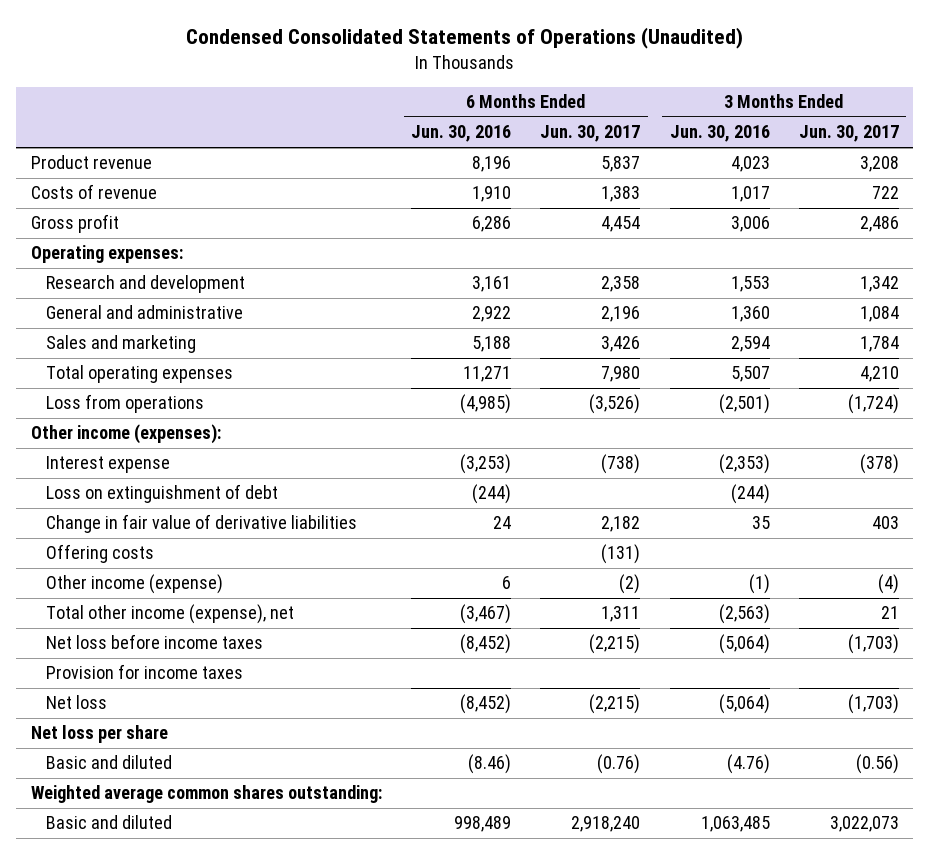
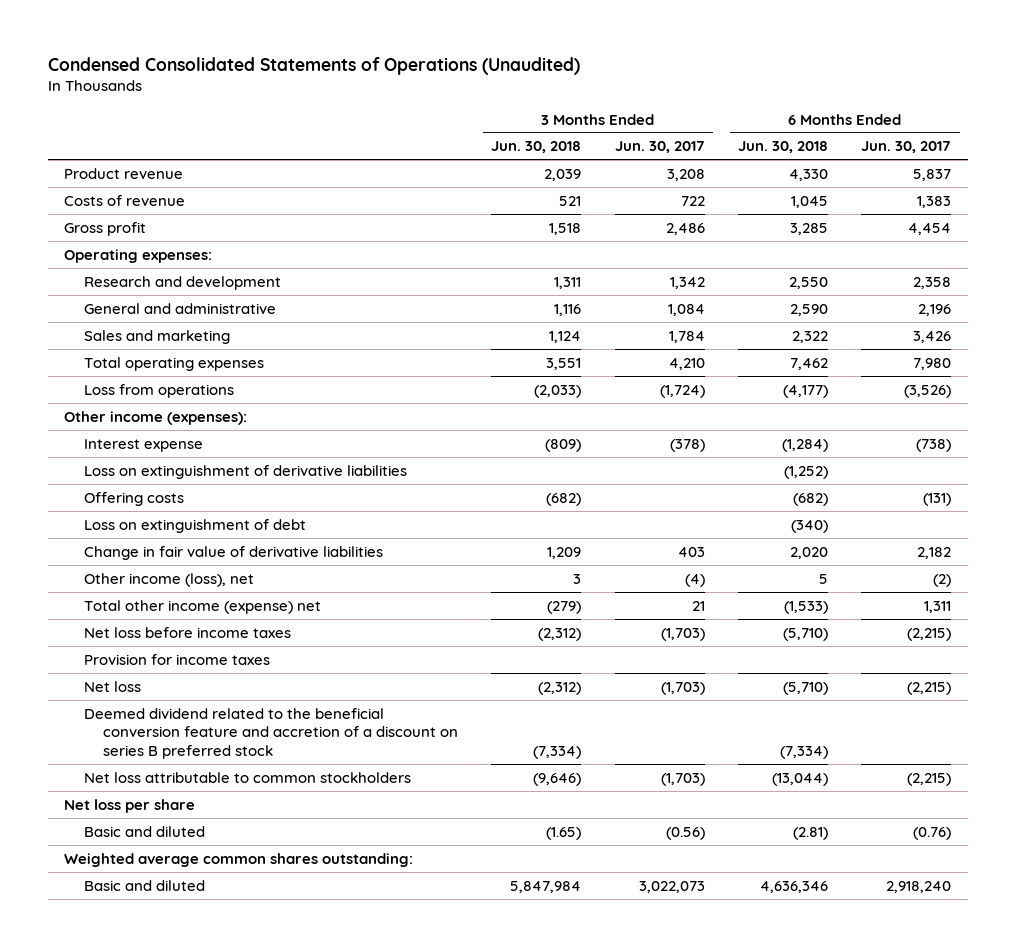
- | 6 Months Ended Jun. 30, 2016 | 6 Months Ended Jun. 30, 2017 | 3 Months Ended Jun. 30, 2016 | 3 Months Ended Jun. 30, 2017
+ | 3 Months Ended Jun. 30, 2018 | 3 Months Ended Jun. 30, 2017 | 6 Months Ended Jun. 30, 2018 | 6 Months Ended Jun. 30, 2017
+ Loss on extinguishment of derivative liabilities | | | (1,252) |
moved up: Offering costs | (682) | | (682) | (131)
- Other income (expense) | 6 | (2) | (1) | (4)
- Total other income (expense), net | (3,467) | 1,311 | (2,563) | 21
+ Other income (loss), net | 3 | (4) | 5 | (2)
+ Total other income (expense) net | (279) | 21 | (1,533) | 1,311
+ Deemed dividend related to the beneficial conversion feature and accretion of a discount on series B preferred stock | (7,334) | | (7,334) |
+ Net loss attributable to common stockholders | (9,646) | (1,703) | (13,044) | (2,215)

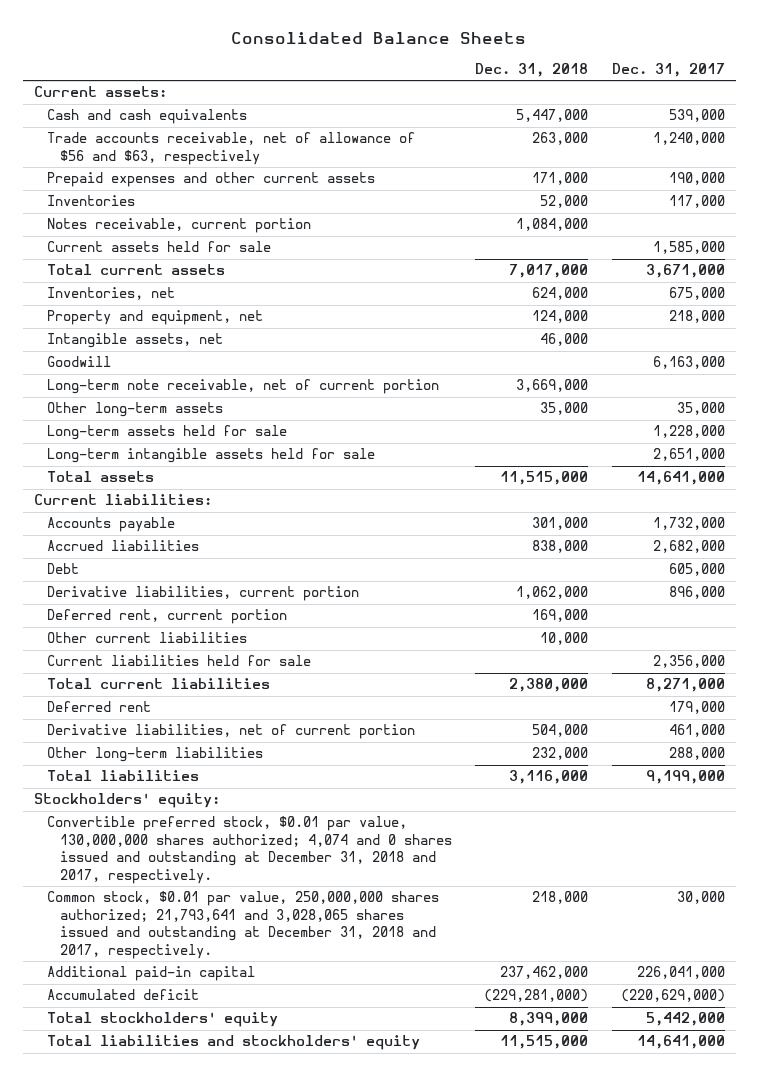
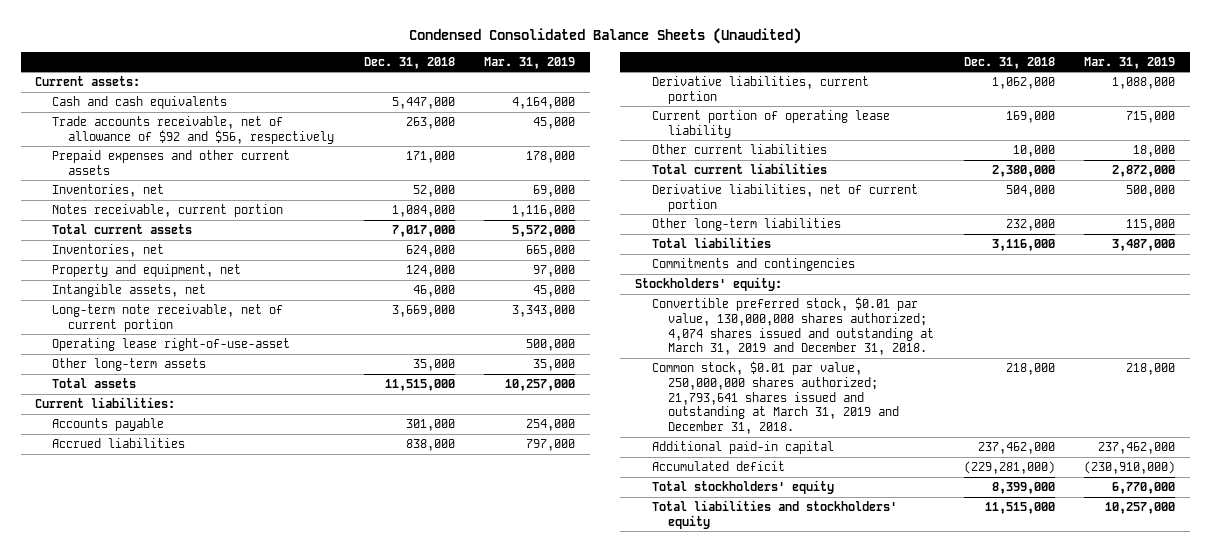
- Consolidated Balance Sheets
+ Condensed Consolidated Balance Sheets (Unaudited)
- | Dec. 31, 2018 | Dec. 31, 2017
+ | Dec. 31, 2018 | Mar. 31, 2019
- Trade accounts receivable, net of allowance of $56 and $63, respectively | 263,000 | 1,240,000
+ Trade accounts receivable, net of allowance of $92 and $56, respectively | 263,000 | 45,000
- Inventories | 52,000 | 117,000
+ Inventories, net | 52,000 | 69,000
- Current assets held for sale | | 1,585,000
- Goodwill | | 6,163,000
+ Operating lease right-of-use-asset | | 500,000
- Long-term assets held for sale | | 1,228,000
- Long-term intangible assets held for sale | | 2,651,000
- Debt | | 605,000
- Deferred rent, current portion | 169,000 |
+ Current portion of operating lease liability | 169,000 | 715,000
- Current liabilities held for sale | | 2,356,000
- Deferred rent | | 179,000
+ Commitments and contingencies
- Convertible preferred stock, $0.01 par value, 130,000,000 shares authorized; 4,074 and 0 shares issued and outstanding at December 31, 2018 and 2017, respectively.
- Common stock, $0.01 par value, 250,000,000 shares authorized; 21,793,641 and 3,028,065 shares issued and outstanding at December 31, 2018 and 2017, respectively. | 218,000 | 30,000
+ Convertible preferred stock, $0.01 par value, 130,000,000 shares authorized; 4,074 shares issued and outstanding at March 31, 2019 and December 31, 2018.
+ Common stock, $0.01 par value, 250,000,000 shares authorized; 21,793,641 shares issued and outstanding at March 31, 2019 and December 31, 2018. | 218,000 | 218,000

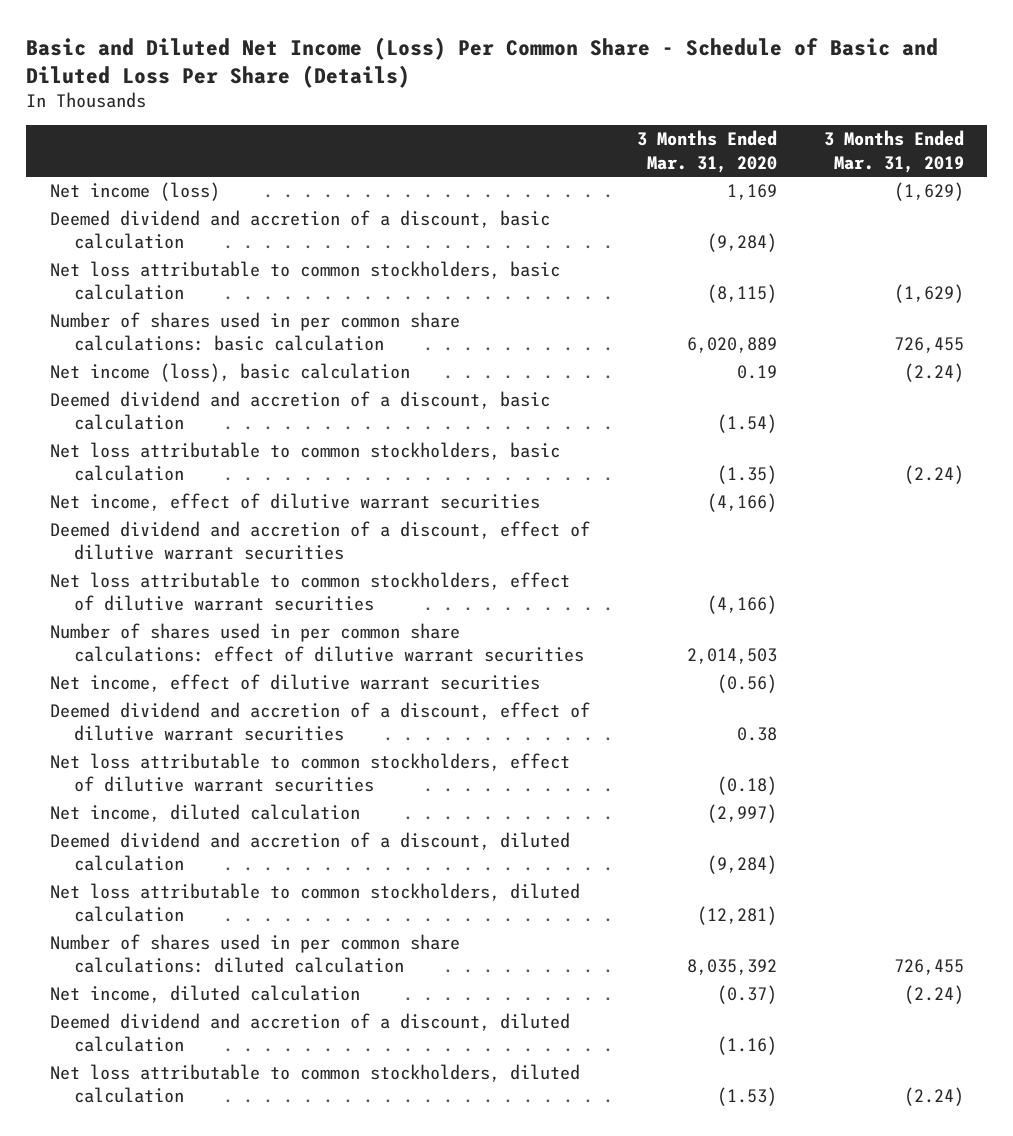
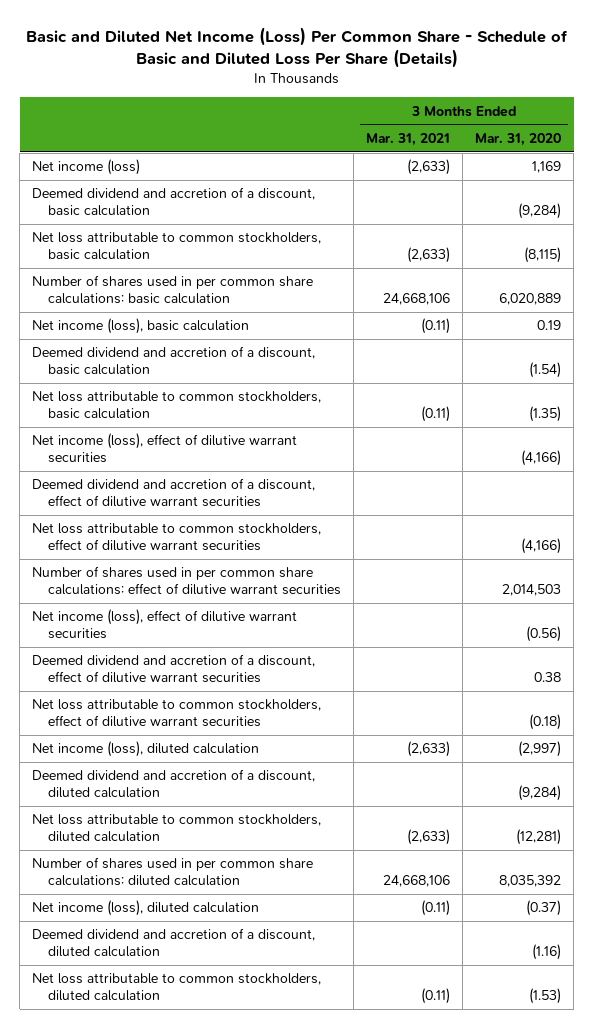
- | 3 Months Ended Mar. 31, 2020 | 3 Months Ended Mar. 31, 2019
+ | 3 Months Ended Mar. 31, 2021 | 3 Months Ended Mar. 31, 2020
- Net income, effect of dilutive warrant securities | (4,166) |
+ Net income (loss), effect of dilutive warrant securities | | (4,166)
- Net income, effect of dilutive warrant securities | (0.56) |
+ Net income (loss), effect of dilutive warrant securities | | (0.56)
- Net income, diluted calculation | (2,997) |
+ Net income (loss), diluted calculation | (2,633) | (2,997)
- Net income, diluted calculation | (0.37) | (2.24)
+ Net income (loss), diluted calculation | (0.11) | (0.37)

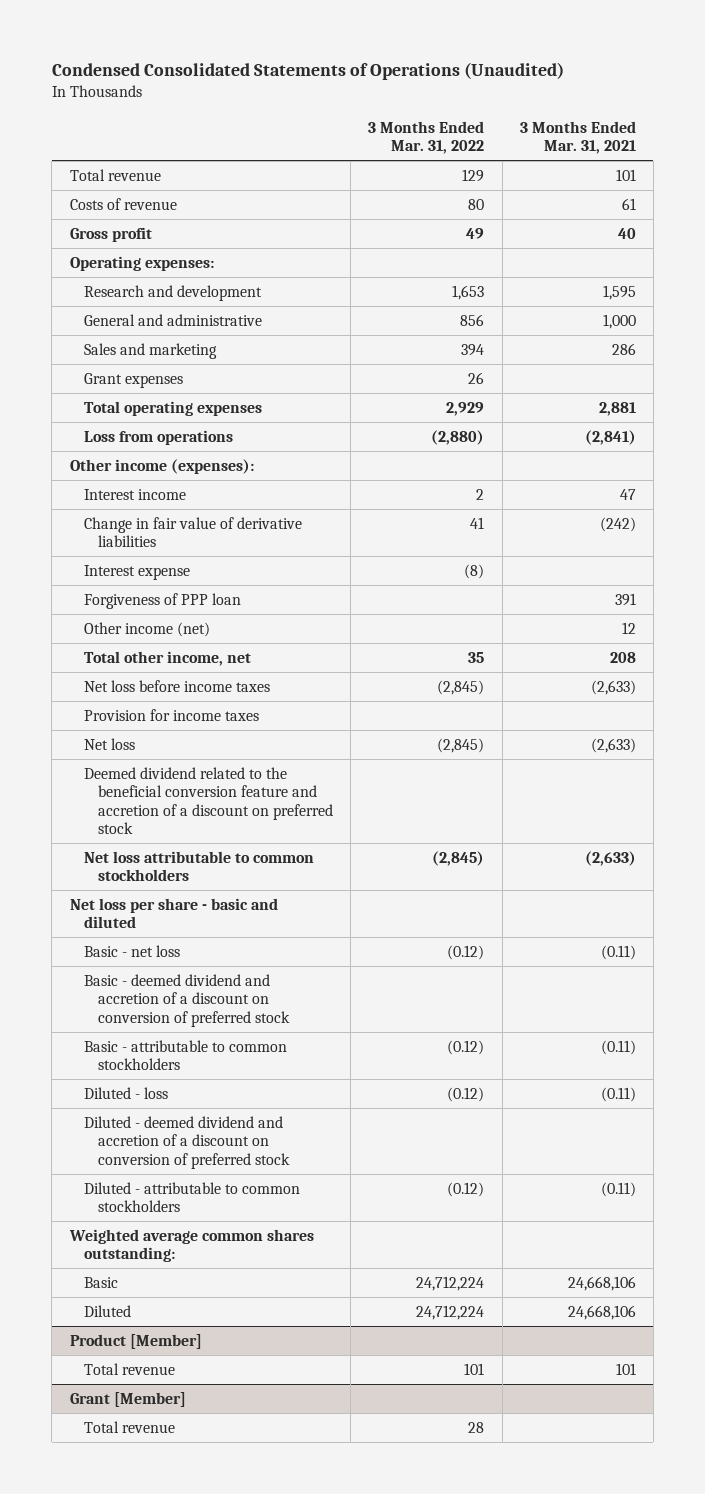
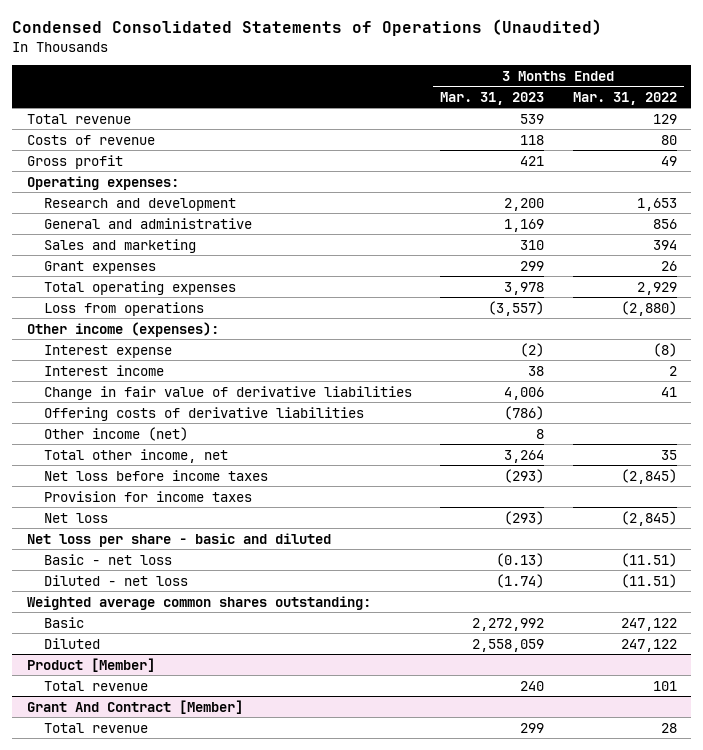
- | 3 Months Ended Mar. 31, 2022 | 3 Months Ended Mar. 31, 2021
+ | 3 Months Ended Mar. 31, 2023 | 3 Months Ended Mar. 31, 2022
moved up: Interest expense | (2) | (8)
- Forgiveness of PPP loan | | 391
+ Offering costs of derivative liabilities | (786) |
- Deemed dividend related to the beneficial conversion feature and accretion of a discount on preferred stock
- Net loss attributable to common stockholders | (2,845) | (2,633)
- Basic - net loss | (0.12) | (0.11)
- Basic - deemed dividend and accretion of a discount on conversion of preferred stock
- Basic - attributable to common stockholders | (0.12) | (0.11)
- Diluted - loss | (0.12) | (0.11)
- Diluted - deemed dividend and accretion of a discount on conversion of preferred stock
- Diluted - attributable to common stockholders | (0.12) | (0.11)
+ Basic - net loss | (0.13) | (11.51)
+ Diluted - net loss | (1.74) | (11.51)
- Basic | 24,712,224 | 24,668,106
- Diluted | 24,712,224 | 24,668,106
+ Basic | 2,272,992 | 247,122
+ Diluted | 2,558,059 | 247,122
- Grant [Member]
+ Grant And Contract [Member]

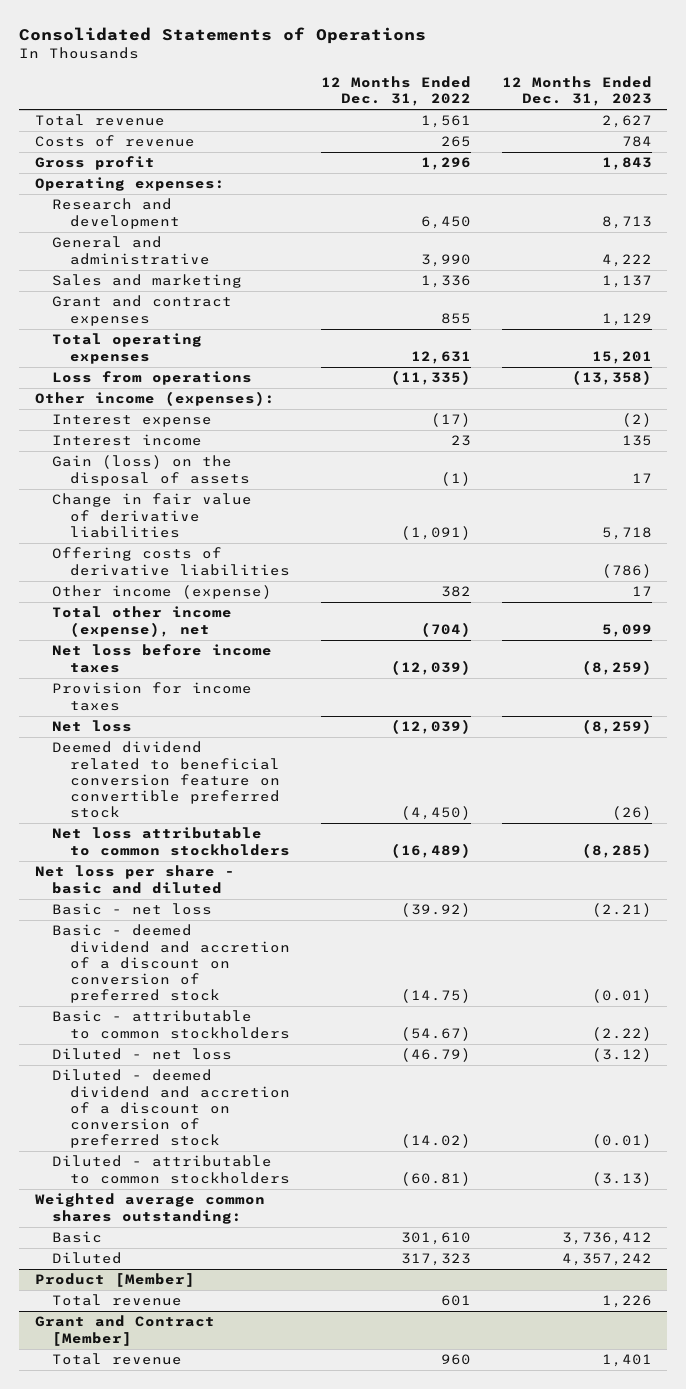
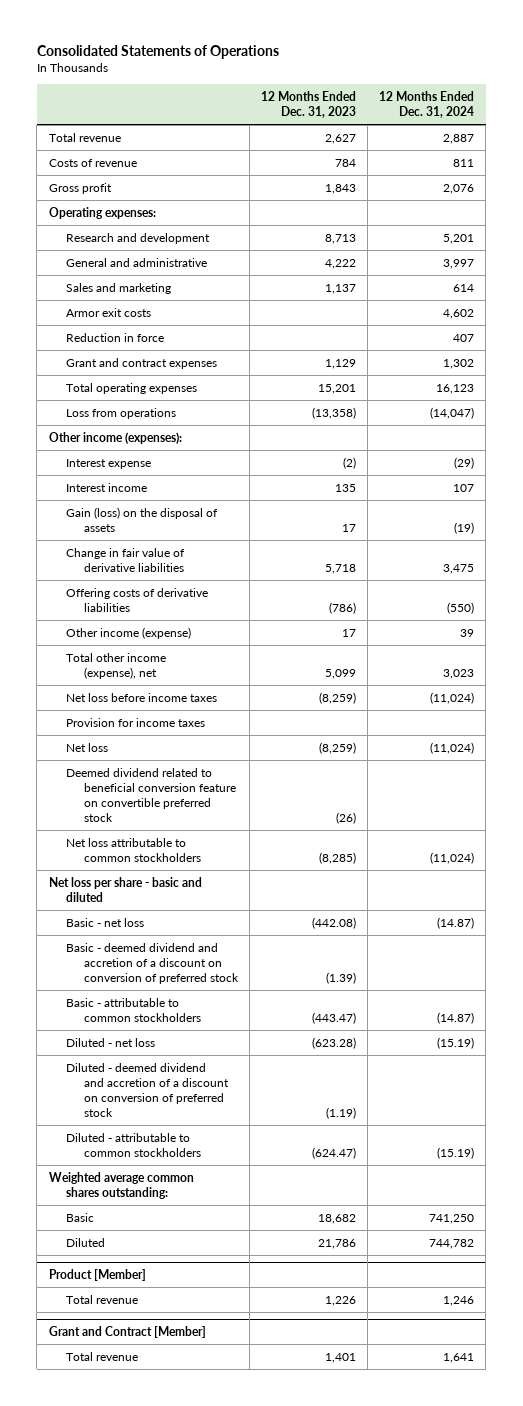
- | 12 Months Ended Dec. 31, 2022 | 12 Months Ended Dec. 31, 2023
+ | 12 Months Ended Dec. 31, 2023 | 12 Months Ended Dec. 31, 2024
+ Armor exit costs | | 4,602
+ Reduction in force | | 407
- Basic - net loss | (39.92) | (2.21)
- Basic - deemed dividend and accretion of a discount on conversion of preferred stock | (14.75) | (0.01)
- Basic - attributable to common stockholders | (54.67) | (2.22)
- Diluted - net loss | (46.79) | (3.12)
- Diluted - deemed dividend and accretion of a discount on conversion of preferred stock | (14.02) | (0.01)
- Diluted - attributable to common stockholders | (60.81) | (3.13)
+ Basic - net loss | (442.08) | (14.87)
+ Basic - deemed dividend and accretion of a discount on conversion of preferred stock | (1.39) |
+ Basic - attributable to common stockholders | (443.47) | (14.87)
+ Diluted - net loss | (623.28) | (15.19)
+ Diluted - deemed dividend and accretion of a discount on conversion of preferred stock | (1.19) |
+ Diluted - attributable to common stockholders | (624.47) | (15.19)
- Basic | 301,610 | 3,736,412
- Diluted | 317,323 | 4,357,242
+ Basic | 18,682 | 741,250
+ Diluted | 21,786 | 744,782

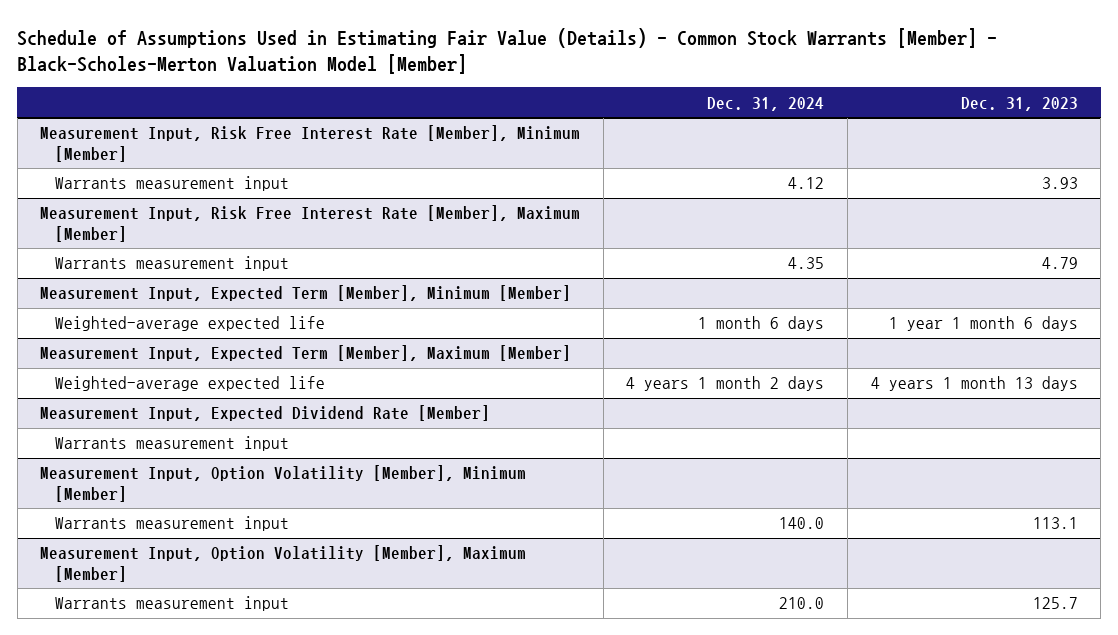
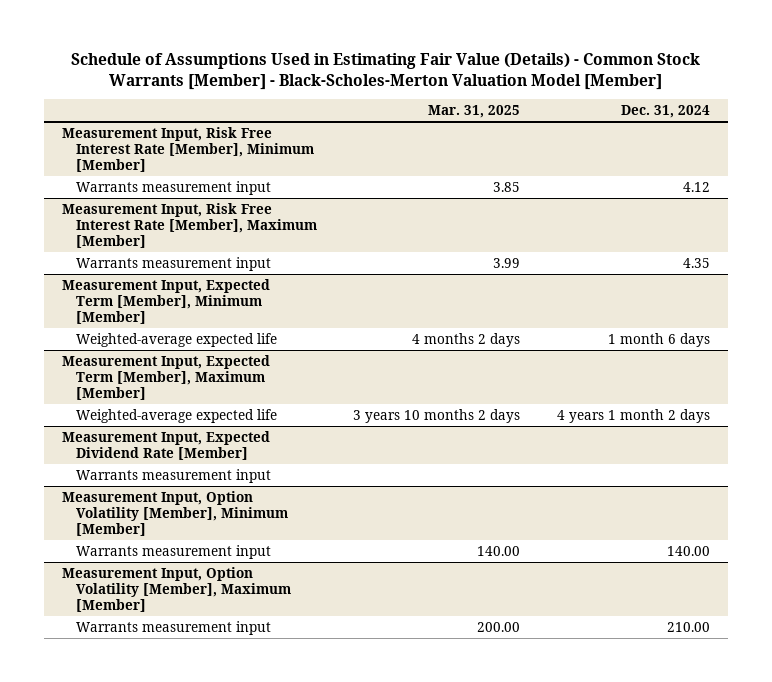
- | Dec. 31, 2024 | Dec. 31, 2023
+ | Mar. 31, 2025 | Dec. 31, 2024
@ Measurement Input, Option Volatility [Member], Minimum [Member]
- Warrants measurement input | 140.0 | 113.1
+ Warrants measurement input | 140.00 | 140.00
@ Measurement Input, Option Volatility [Member], Maximum [Member]
- Warrants measurement input | 210.0 | 125.7
+ Warrants measurement input | 200.00 | 210.00

